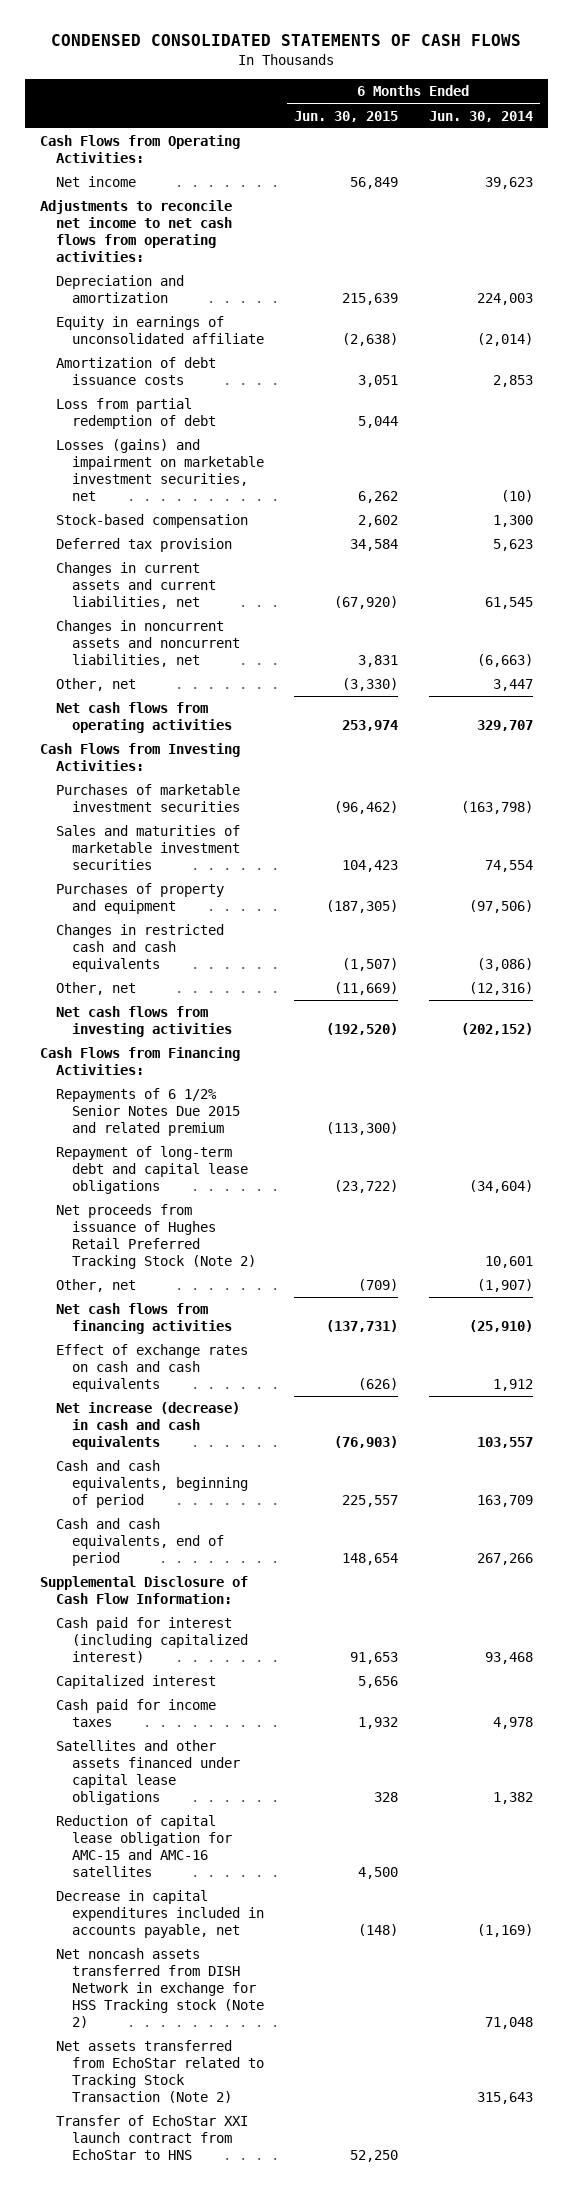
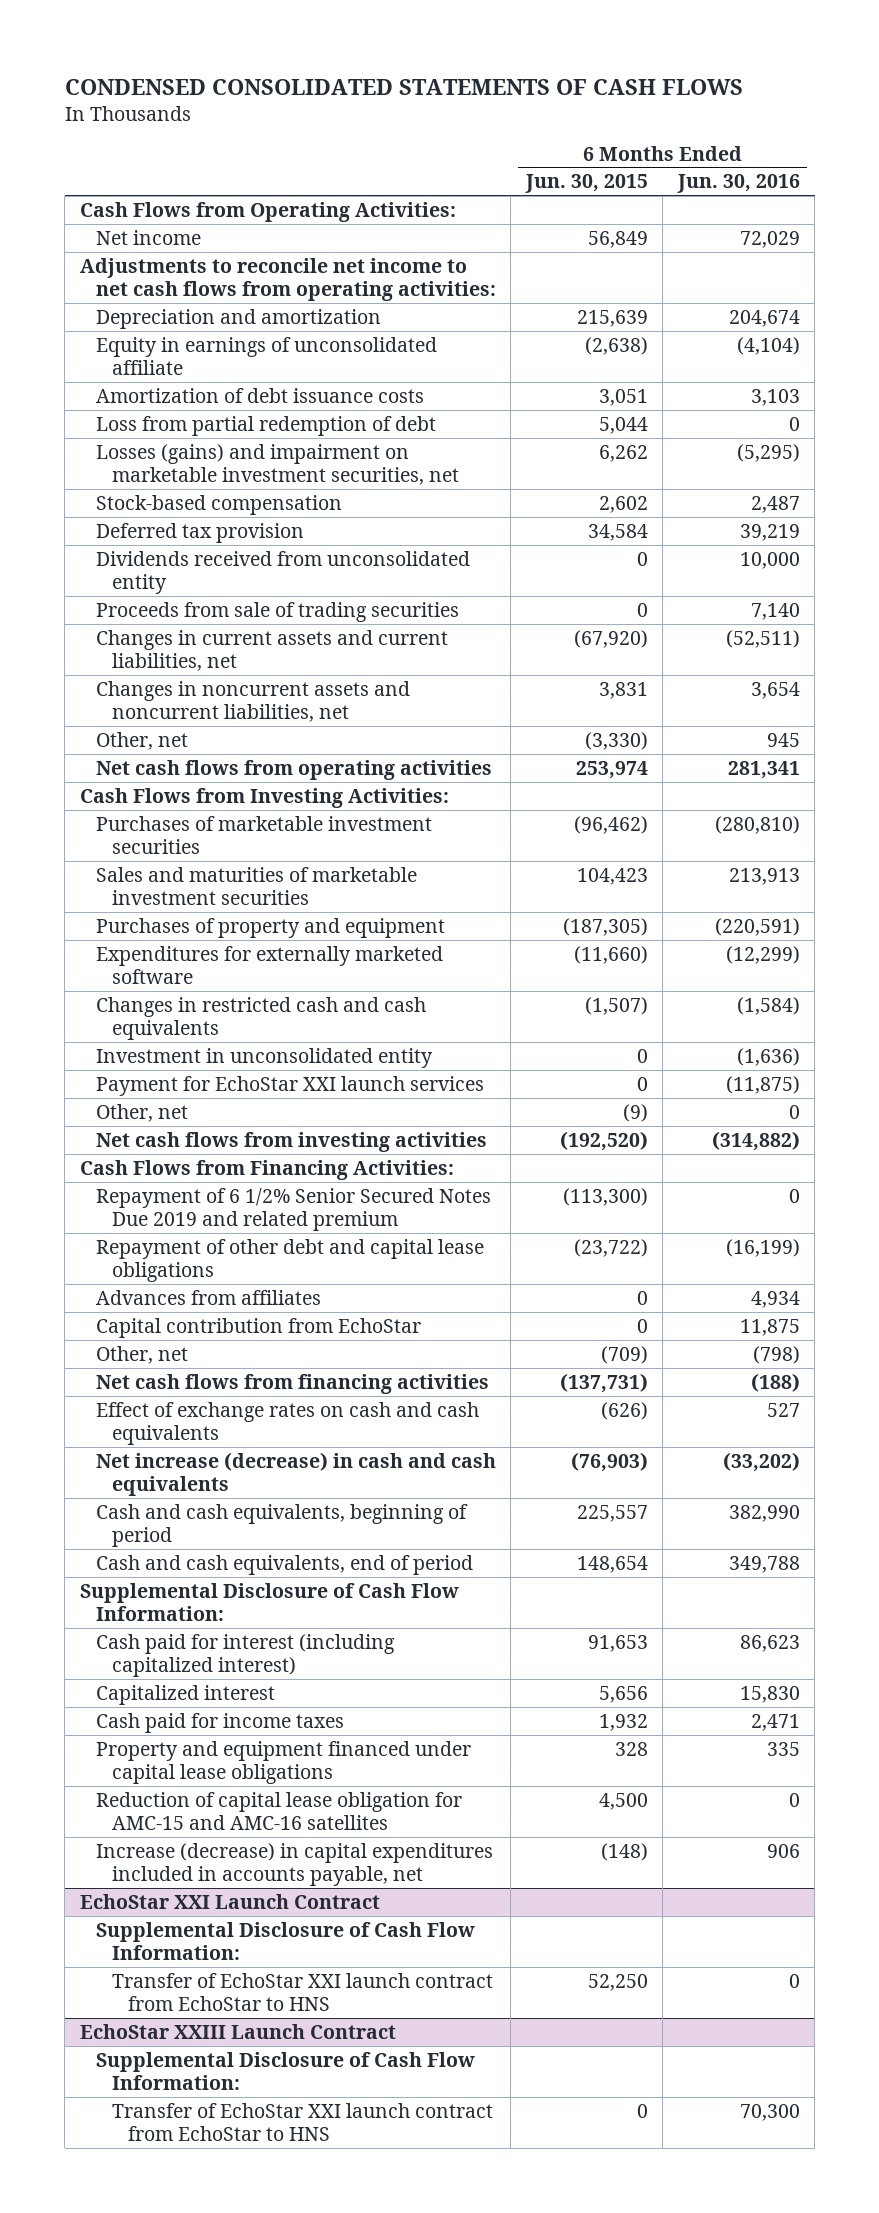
- | 6 Months Ended Jun. 30, 2015 | 6 Months Ended Jun. 30, 2014
+ | 6 Months Ended Jun. 30, 2015 | 6 Months Ended Jun. 30, 2016
+ Dividends received from unconsolidated entity | 0 | 10,000
+ Proceeds from sale of trading securities | 0 | 7,140
+ Expenditures for externally marketed software | (11,660) | (12,299)
- Other, net | (11,669) | (12,316)
+ Investment in unconsolidated entity | 0 | (1,636)
+ Payment for EchoStar XXI launch services | 0 | (11,875)
+ Other, net | (9) | 0
- Repayments of 6 1/2% Senior Notes Due 2015 and related premium | (113,300) |
- Repayment of long-term debt and capital lease obligations | (23,722) | (34,604)
- Net proceeds from issuance of Hughes Retail Preferred Tracking Stock (Note 2) | | 10,601
+ Repayment of 6 1/2% Senior Secured Notes Due 2019 and related premium | (113,300) | 0
+ Repayment of other debt and capital lease obligations | (23,722) | (16,199)
+ Advances from affiliates | 0 | 4,934
+ Capital contribution from EchoStar | 0 | 11,875
- Satellites and other assets financed under capital lease obligations | 328 | 1,382
+ Property and equipment financed under capital lease obligations | 328 | 335
- Decrease in capital expenditures included in accounts payable, net | (148) | (1,169)
- Net noncash assets transferred from DISH Network in exchange for HSS Tracking stock (Note 2) | | 71,048
- Net assets transferred from EchoStar related to Tracking Stock Transaction (Note 2) | | 315,643
+ Increase (decrease) in capital expenditures included in accounts payable, net | (148) | 906
+ EchoStar XXI Launch Contract
+ Supplemental Disclosure of Cash Flow Information:
+ EchoStar XXIII Launch Contract
+ Supplemental Disclosure of Cash Flow Information:
+ Transfer of EchoStar XXI launch contract from EchoStar to HNS | 0 | 70,300

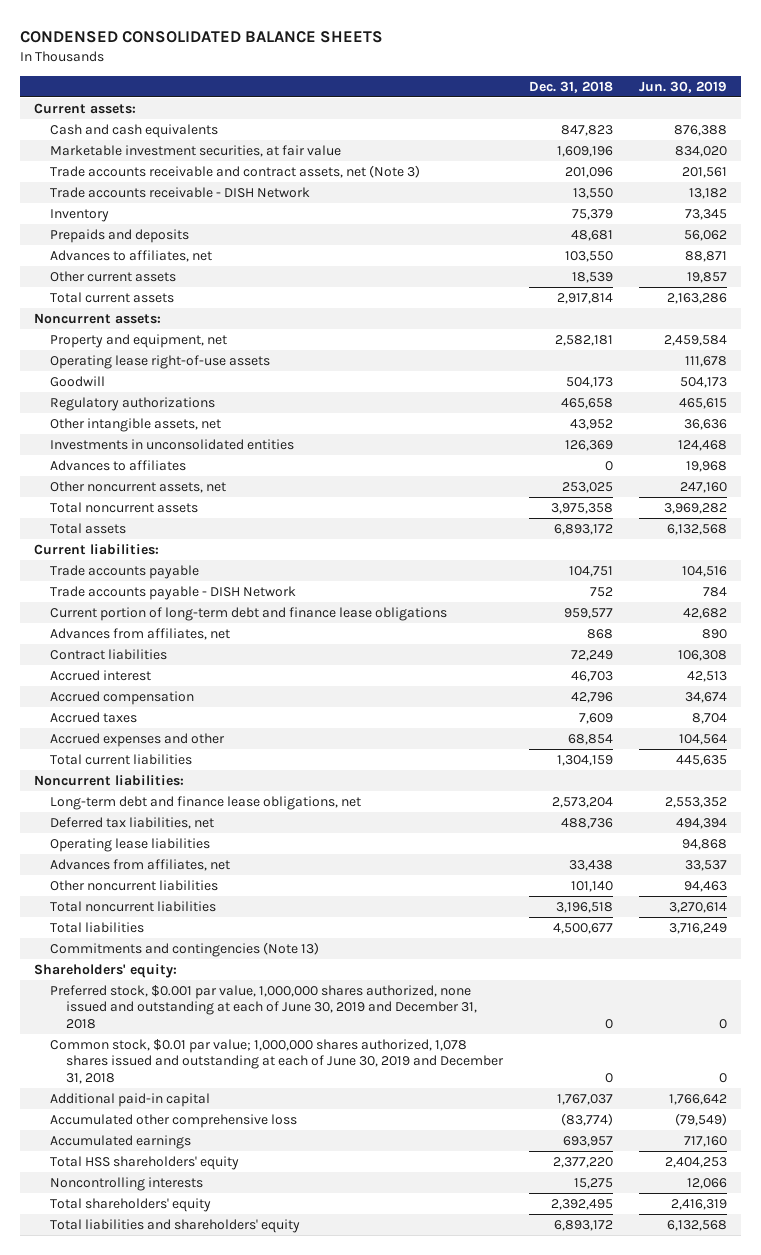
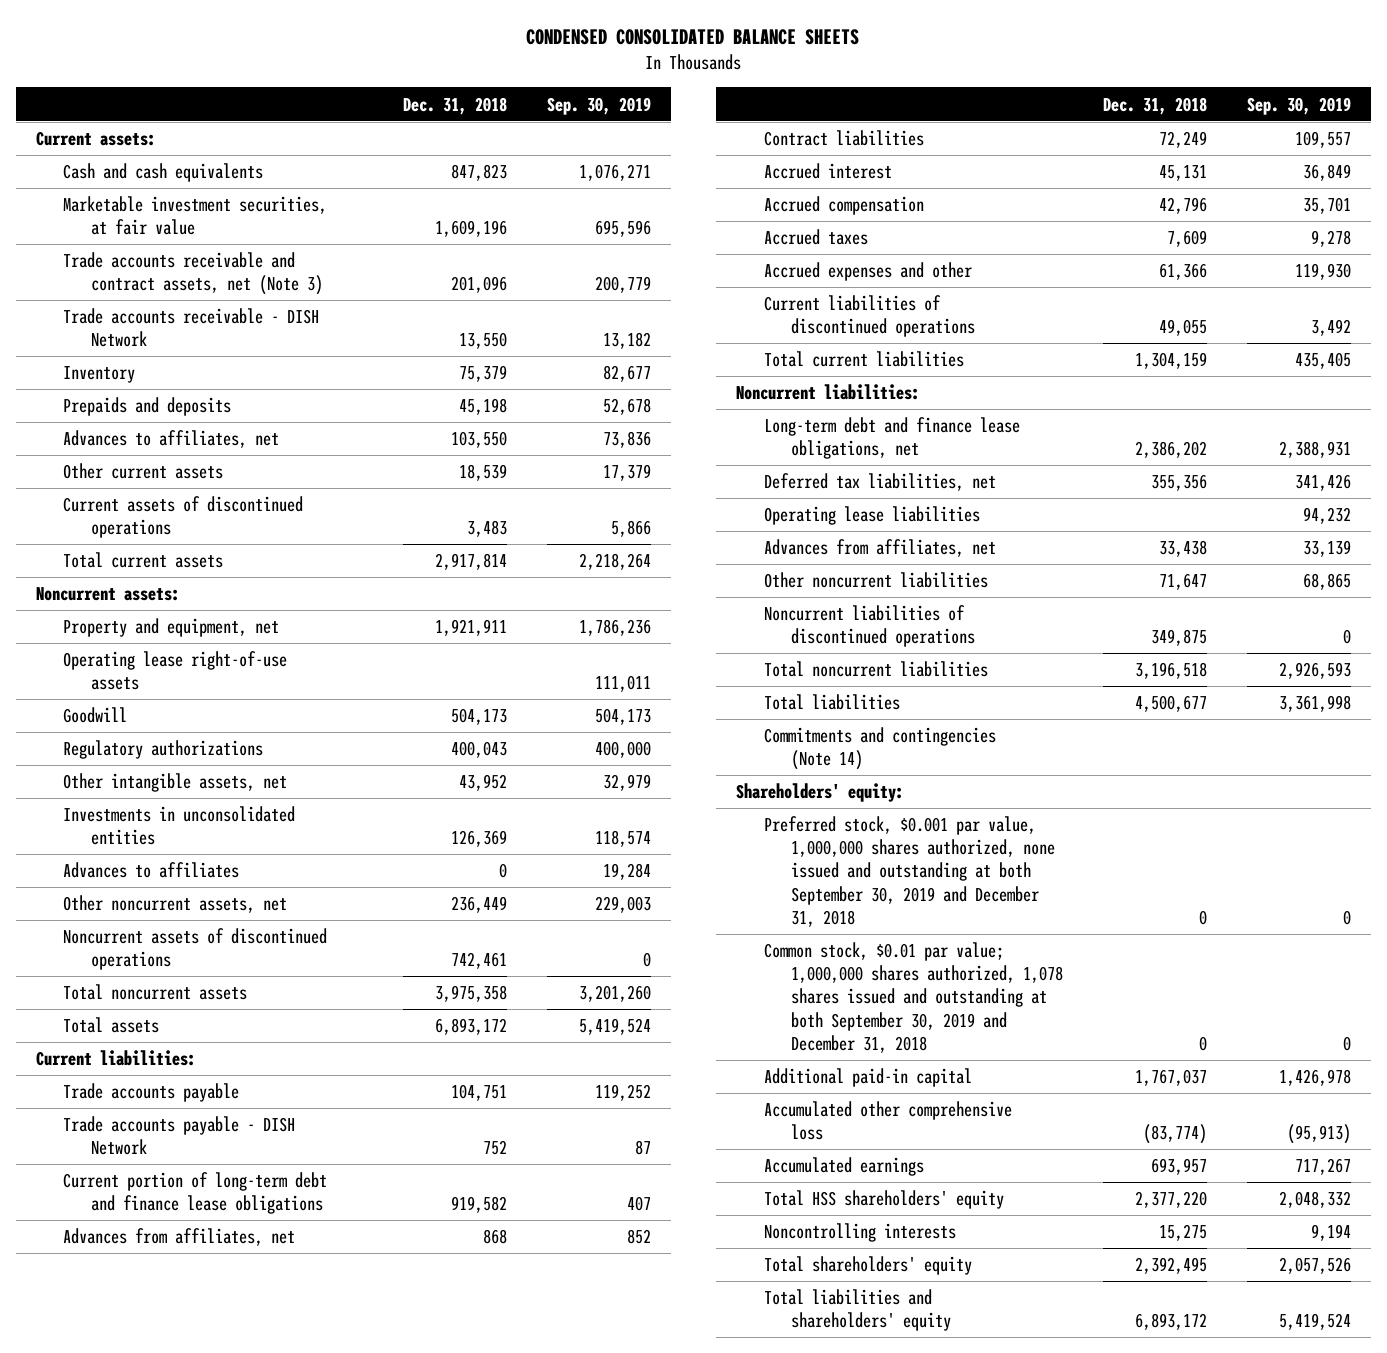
- | Dec. 31, 2018 | Jun. 30, 2019
+ | Dec. 31, 2018 | Sep. 30, 2019
- Prepaids and deposits | 48,681 | 56,062
+ Prepaids and deposits | 45,198 | 52,678
+ Current assets of discontinued operations | 3,483 | 5,866
- Property and equipment, net | 2,582,181 | 2,459,584
+ Property and equipment, net | 1,921,911 | 1,786,236
- Regulatory authorizations | 465,658 | 465,615
+ Regulatory authorizations | 400,043 | 400,000
- Other noncurrent assets, net | 253,025 | 247,160
+ Other noncurrent assets, net | 236,449 | 229,003
+ Noncurrent assets of discontinued operations | 742,461 | 0
- Current portion of long-term debt and finance lease obligations | 959,577 | 42,682
+ Current portion of long-term debt and finance lease obligations | 919,582 | 407
- Accrued interest | 46,703 | 42,513
+ Accrued interest | 45,131 | 36,849
- Accrued expenses and other | 68,854 | 104,564
+ Accrued expenses and other | 61,366 | 119,930
+ Current liabilities of discontinued operations | 49,055 | 3,492
- Long-term debt and finance lease obligations, net | 2,573,204 | 2,553,352
- Deferred tax liabilities, net | 488,736 | 494,394
+ Long-term debt and finance lease obligations, net | 2,386,202 | 2,388,931
+ Deferred tax liabilities, net | 355,356 | 341,426
- Other noncurrent liabilities | 101,140 | 94,463
+ Other noncurrent liabilities | 71,647 | 68,865
+ Noncurrent liabilities of discontinued operations | 349,875 | 0
- Commitments and contingencies (Note 13)
+ Commitments and contingencies (Note 14)
- Preferred stock, $0.001 par value, 1,000,000 shares authorized, none issued and outstanding at each of June 30, 2019 and December 31, 2018 | 0 | 0
- Common stock, $0.01 par value; 1,000,000 shares authorized, 1,078 shares issued and outstanding at each of June 30, 2019 and December 31, 2018 | 0 | 0
+ Preferred stock, $0.001 par value, 1,000,000 shares authorized, none issued and outstanding at both September 30, 2019 and December 31, 2018 | 0 | 0
+ Common stock, $0.01 par value; 1,000,000 shares authorized, 1,078 shares issued and outstanding at both September 30, 2019 and December 31, 2018 | 0 | 0

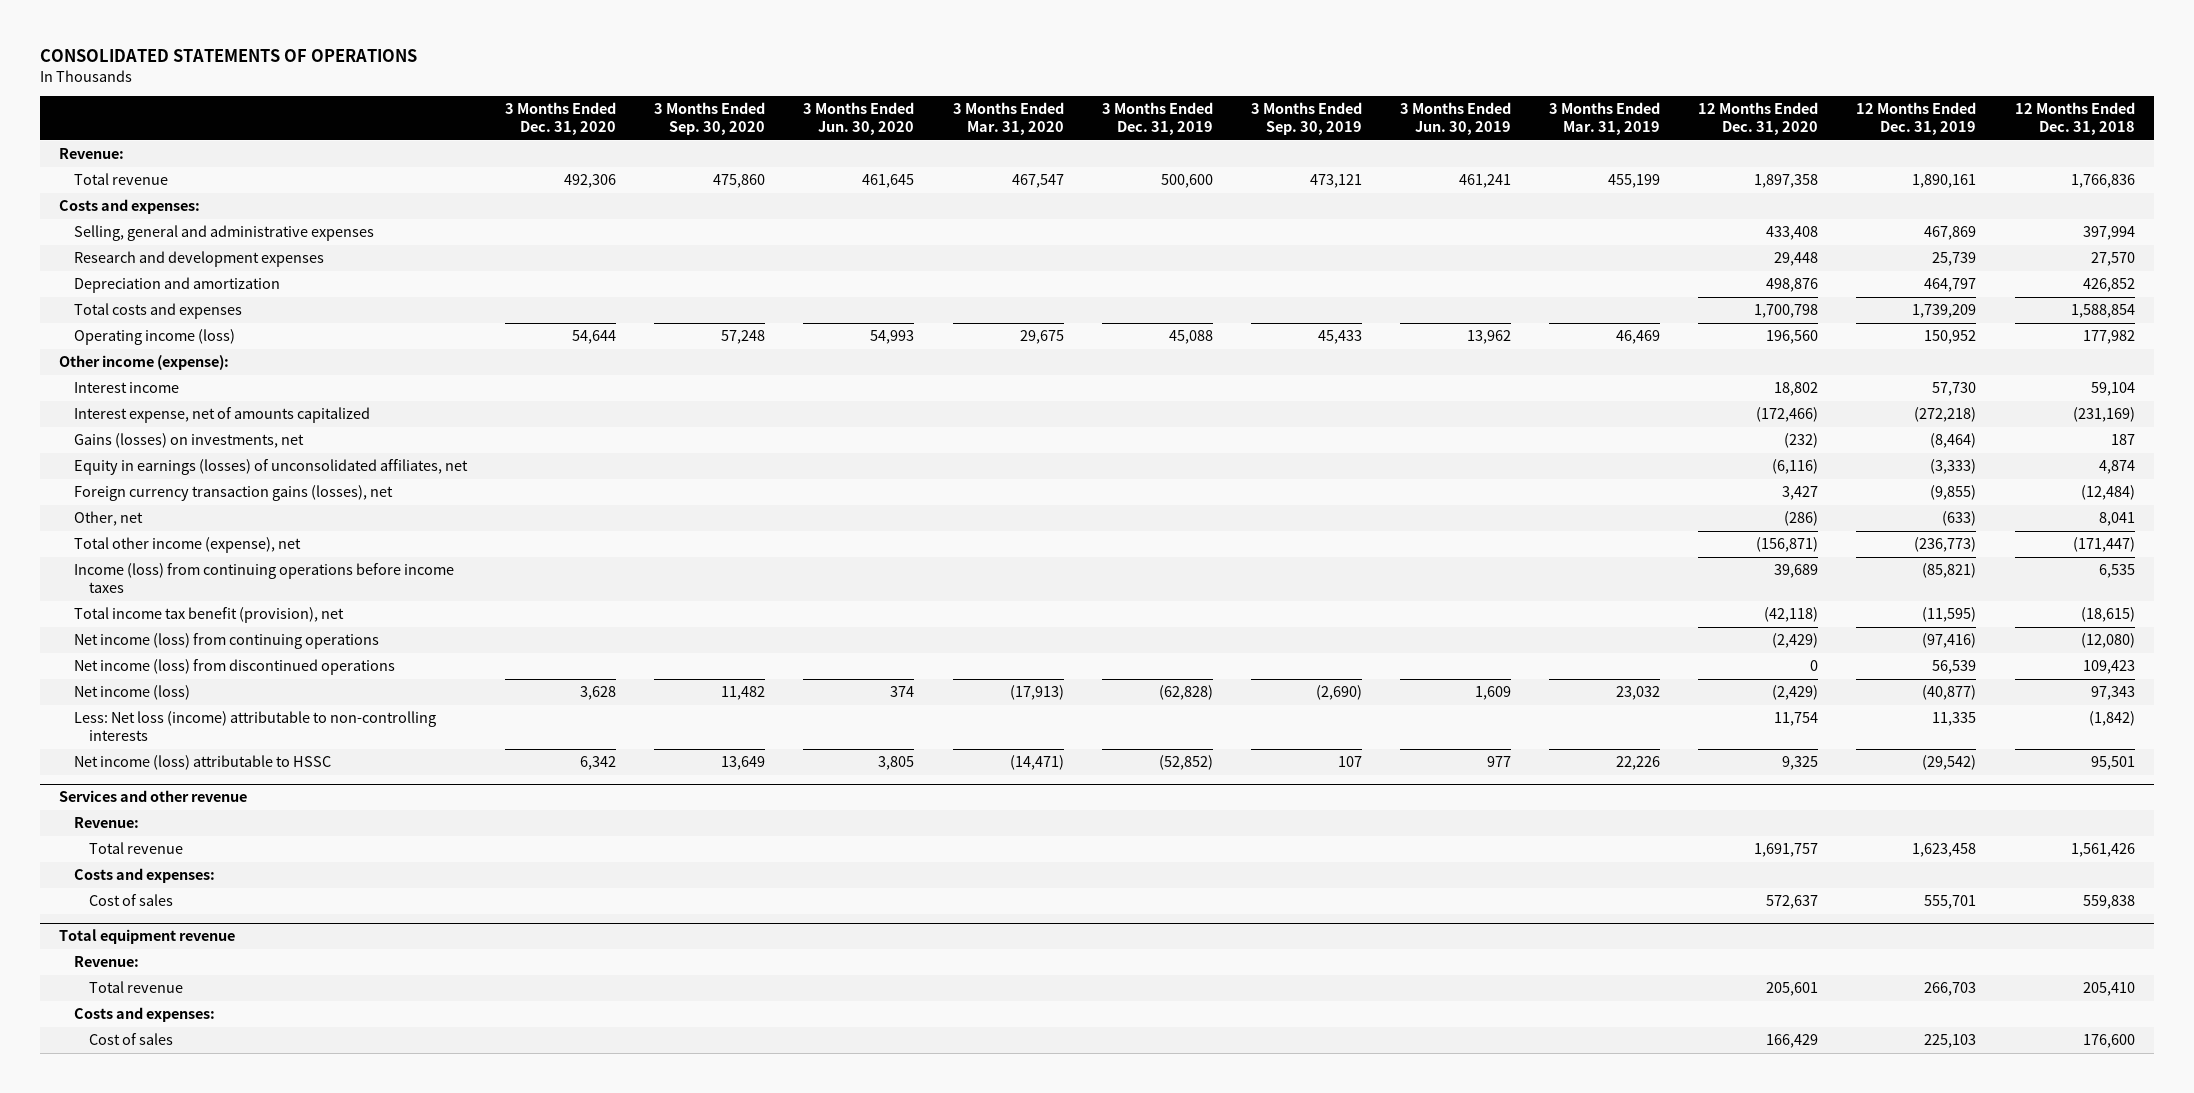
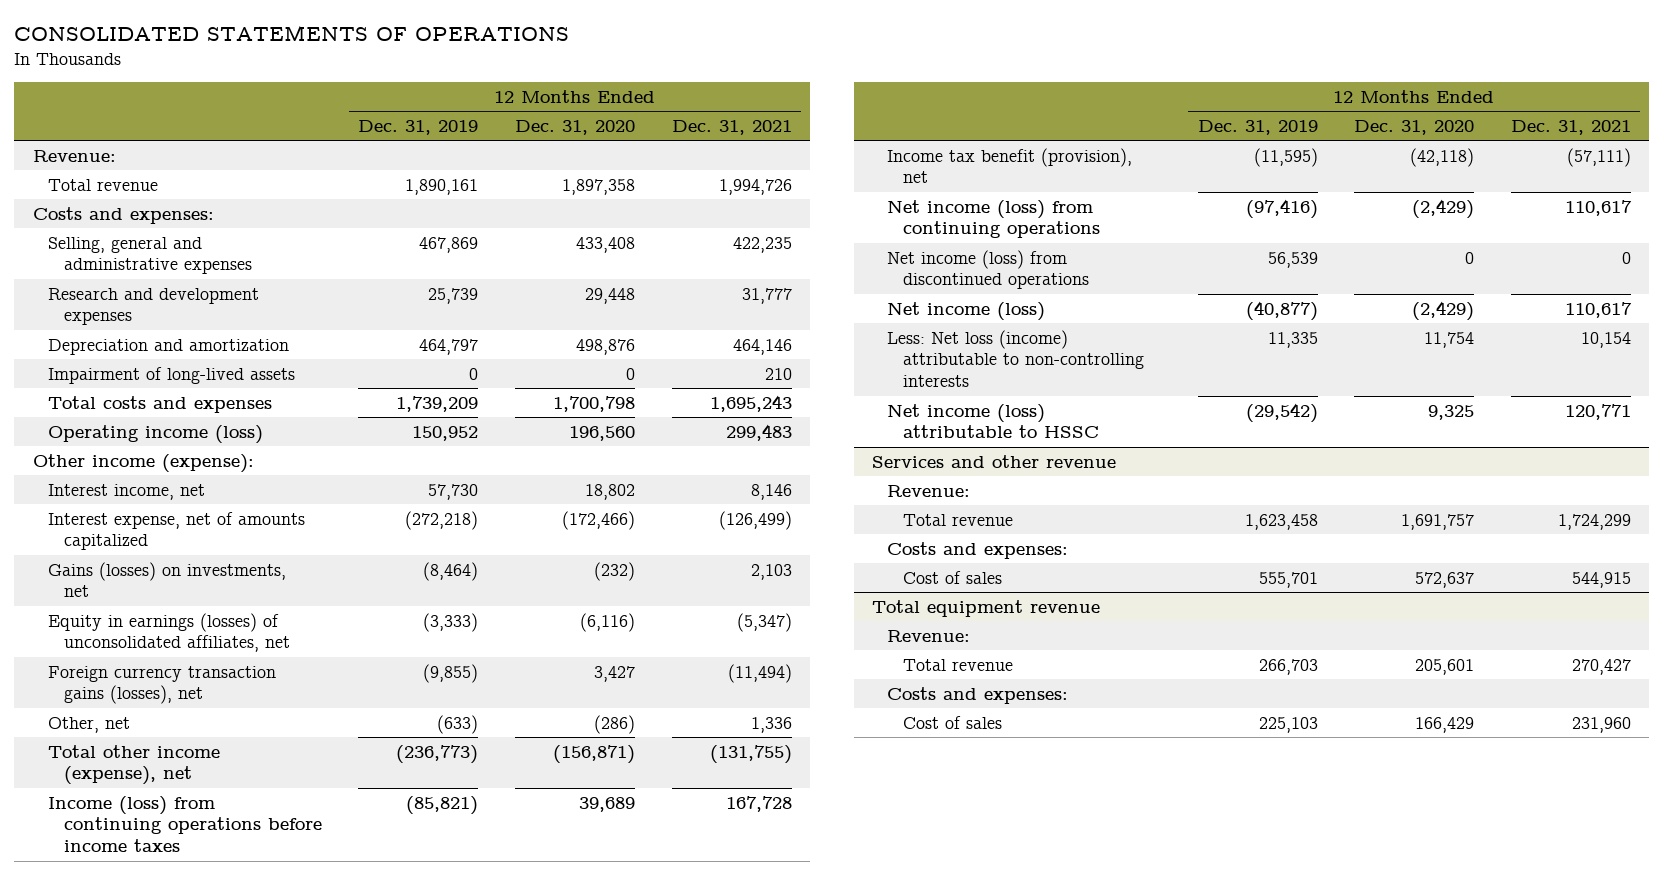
- | 3 Months Ended Dec. 31, 2020 | 3 Months Ended Sep. 30, 2020 | 3 Months Ended Jun. 30, 2020 | 3 Months Ended Mar. 31, 2020 | 3 Months Ended Dec. 31, 2019 | 3 Months Ended Sep. 30, 2019 | 3 Months Ended Jun. 30, 2019 | 3 Months Ended Mar. 31, 2019 | 12 Months Ended Dec. 31, 2020 | 12 Months Ended Dec. 31, 2019 | 12 Months Ended Dec. 31, 2018
+ | 12 Months Ended Dec. 31, 2019 | 12 Months Ended Dec. 31, 2020 | 12 Months Ended Dec. 31, 2021
+ Impairment of long-lived assets | 0 | 0 | 210
- Interest income | | | | | | | | | 18,802 | 57,730 | 59,104
+ Interest income, net | 57,730 | 18,802 | 8,146
- Total income tax benefit (provision), net | | | | | | | | | (42,118) | (11,595) | (18,615)
+ Income tax benefit (provision), net | (11,595) | (42,118) | (57,111)

